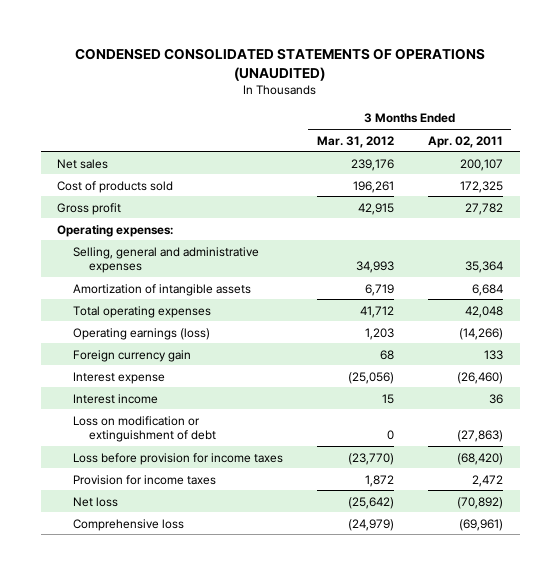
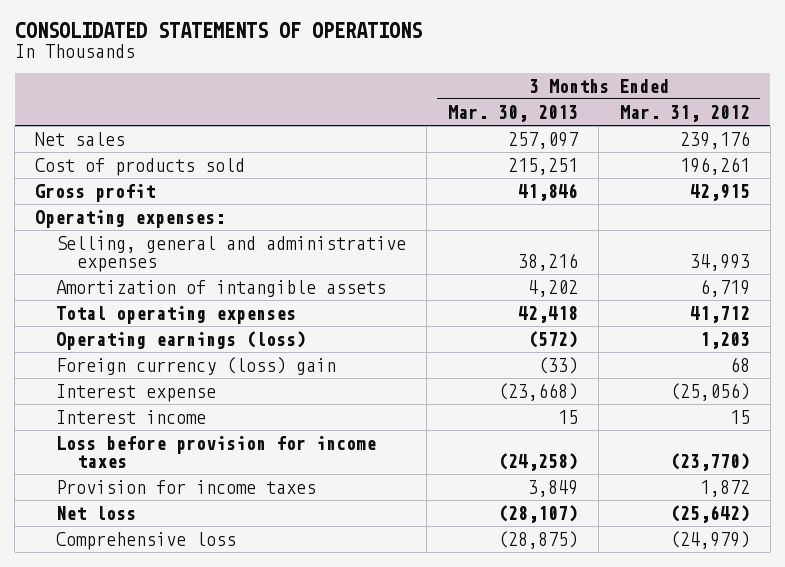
- CONDENSED CONSOLIDATED STATEMENTS OF OPERATIONS (UNAUDITED)
+ CONSOLIDATED STATEMENTS OF OPERATIONS
- | 3 Months Ended Mar. 31, 2012 | 3 Months Ended Apr. 02, 2011
+ | 3 Months Ended Mar. 30, 2013 | 3 Months Ended Mar. 31, 2012
- Foreign currency gain | 68 | 133
+ Foreign currency (loss) gain | (33) | 68
- Loss on modification or extinguishment of debt | 0 | (27,863)

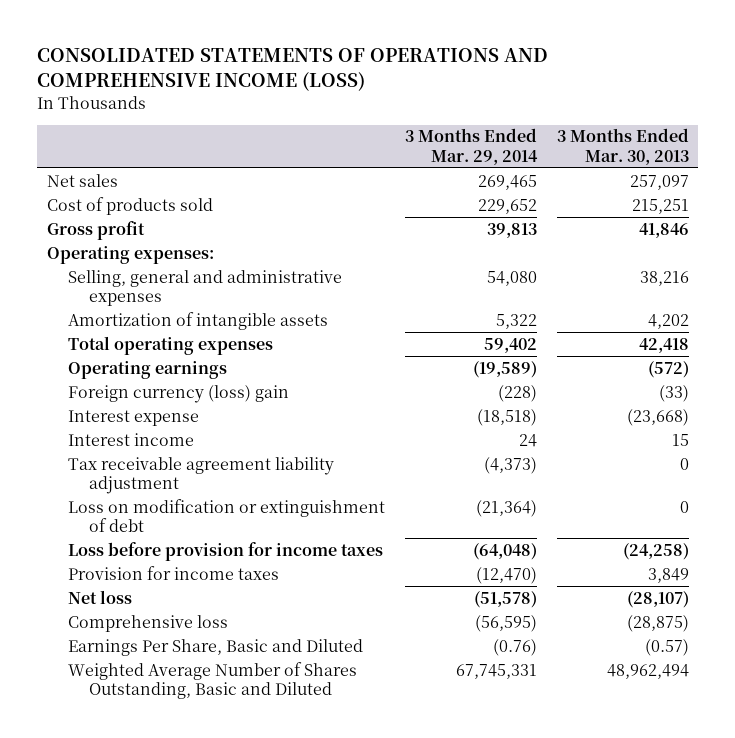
- CONSOLIDATED STATEMENTS OF OPERATIONS
+ CONSOLIDATED STATEMENTS OF OPERATIONS AND COMPREHENSIVE INCOME (LOSS)
- | 3 Months Ended Mar. 30, 2013 | 3 Months Ended Mar. 31, 2012
+ | 3 Months Ended Mar. 29, 2014 | 3 Months Ended Mar. 30, 2013
- Operating earnings (loss) | (572) | 1,203
+ Operating earnings | (19,589) | (572)
+ Tax receivable agreement liability adjustment | (4,373) | 0
+ Loss on modification or extinguishment of debt | (21,364) | 0
+ Earnings Per Share, Basic and Diluted | (0.76) | (0.57)
+ Weighted Average Number of Shares Outstanding, Basic and Diluted | 67,745,331 | 48,962,494

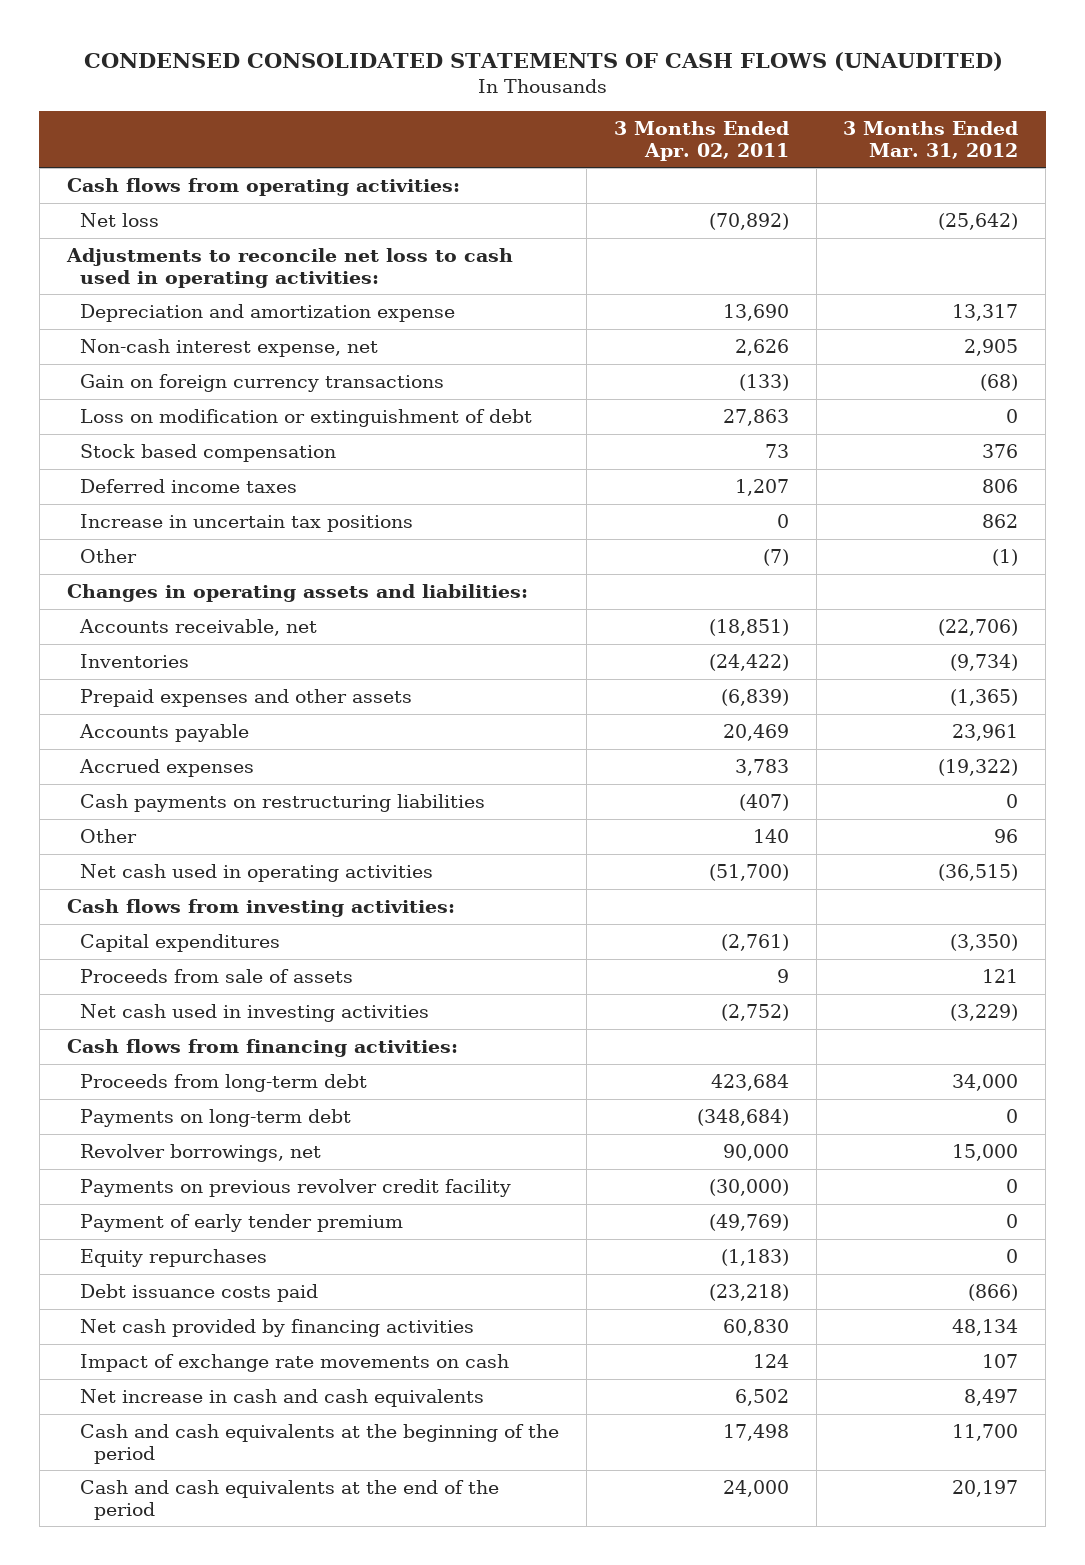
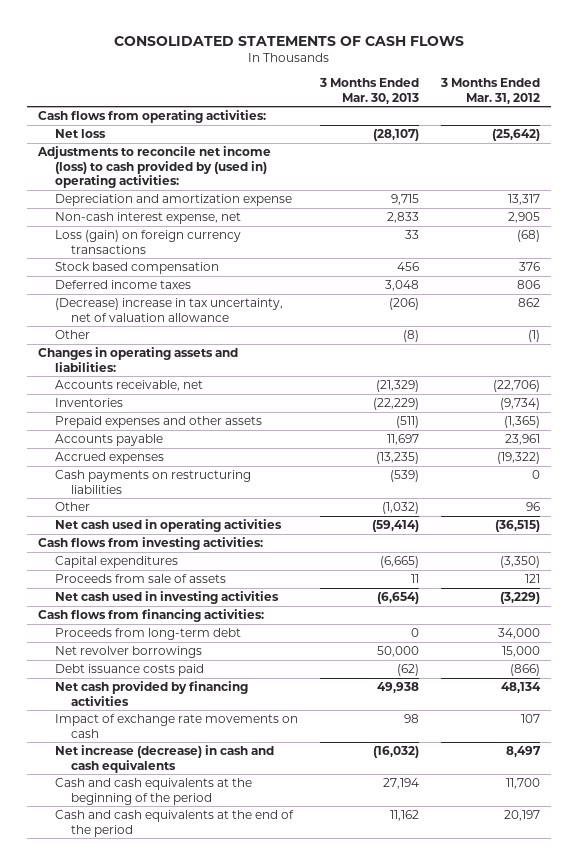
- CONDENSED CONSOLIDATED STATEMENTS OF CASH FLOWS (UNAUDITED)
+ CONSOLIDATED STATEMENTS OF CASH FLOWS
- | 3 Months Ended Apr. 02, 2011 | 3 Months Ended Mar. 31, 2012
+ | 3 Months Ended Mar. 30, 2013 | 3 Months Ended Mar. 31, 2012
- Adjustments to reconcile net loss to cash used in operating activities:
+ Adjustments to reconcile net income (loss) to cash provided by (used in) operating activities:
- Gain on foreign currency transactions | (133) | (68)
- Loss on modification or extinguishment of debt | 27,863 | 0
+ Loss (gain) on foreign currency transactions | 33 | (68)
- Increase in uncertain tax positions | 0 | 862
+ (Decrease) increase in tax uncertainty, net of valuation allowance | (206) | 862
- Payments on long-term debt | (348,684) | 0
- Revolver borrowings, net | 90,000 | 15,000
- Payments on previous revolver credit facility | (30,000) | 0
- Payment of early tender premium | (49,769) | 0
- Equity repurchases | (1,183) | 0
+ Net revolver borrowings | 50,000 | 15,000
- Net increase in cash and cash equivalents | 6,502 | 8,497
+ Net increase (decrease) in cash and cash equivalents | (16,032) | 8,497

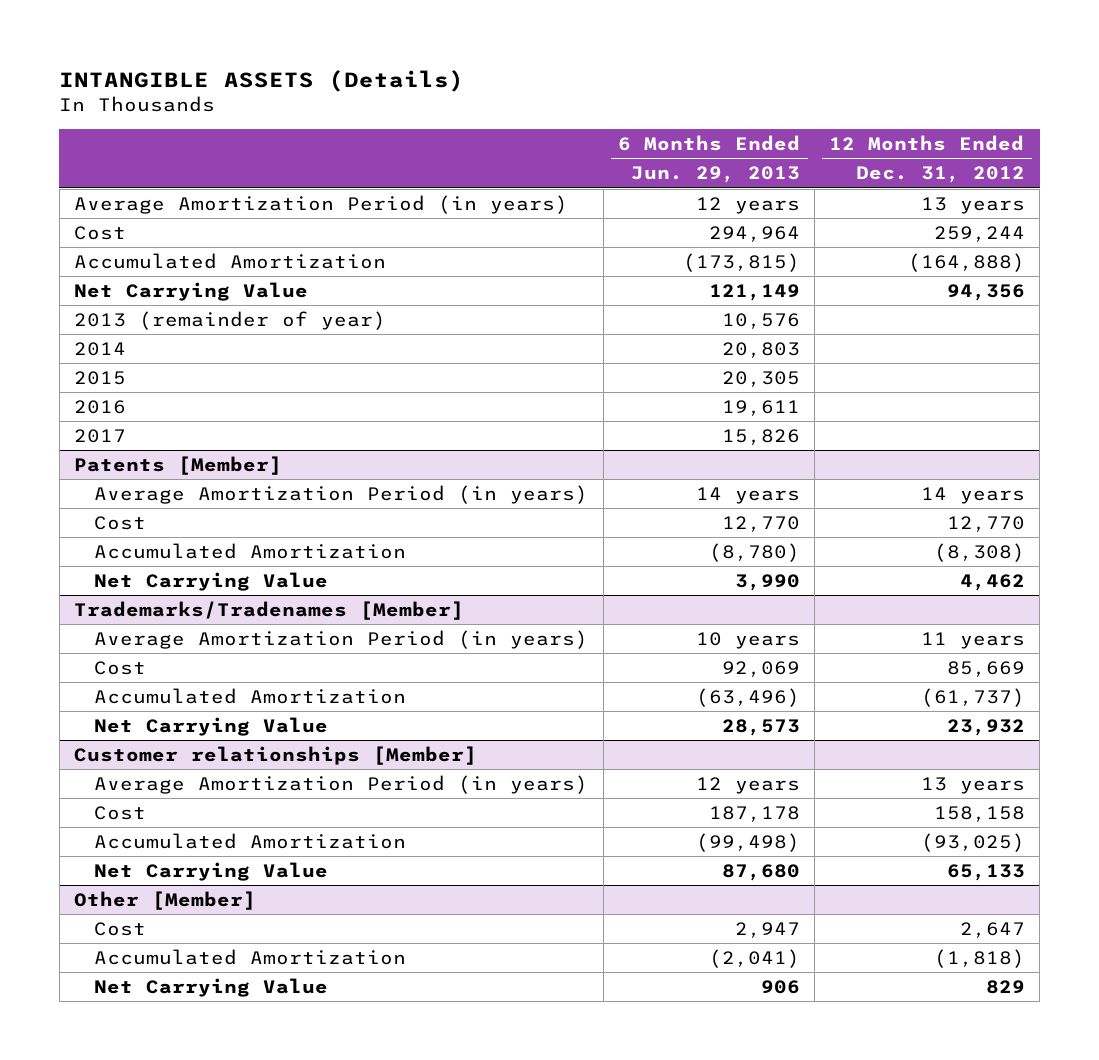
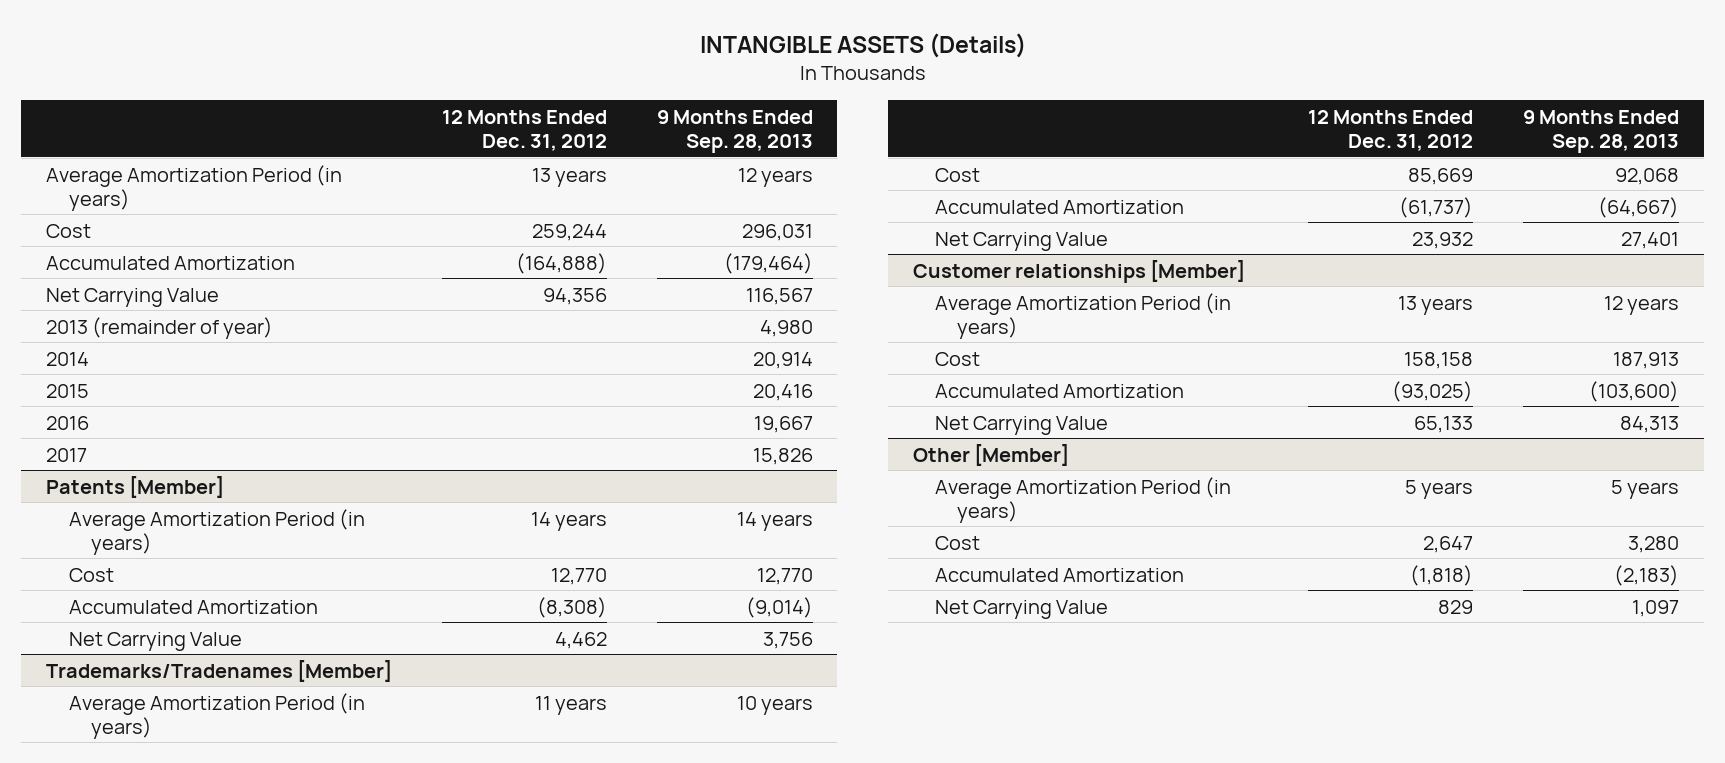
- | 6 Months Ended Jun. 29, 2013 | 12 Months Ended Dec. 31, 2012
+ | 12 Months Ended Dec. 31, 2012 | 9 Months Ended Sep. 28, 2013
@ Other [Member]
+ Average Amortization Period (in years) | 5 years | 5 years

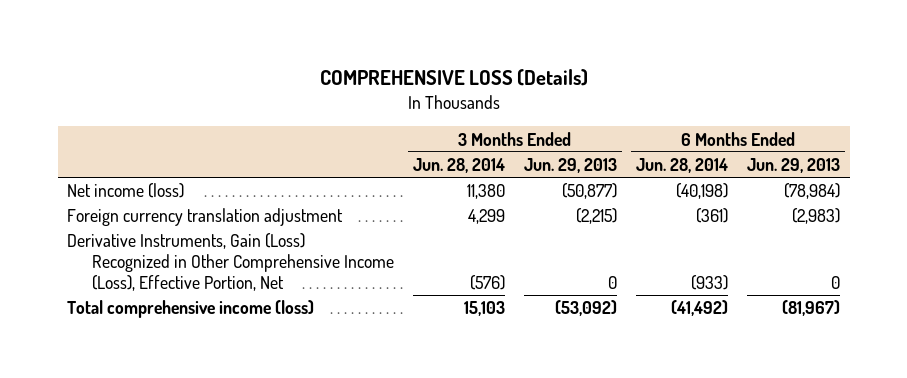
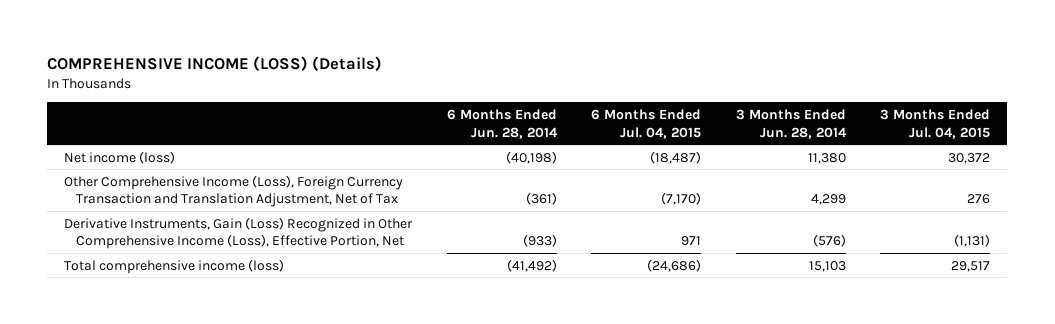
- COMPREHENSIVE LOSS (Details)
+ COMPREHENSIVE INCOME (LOSS) (Details)
- | 3 Months Ended Jun. 28, 2014 | 3 Months Ended Jun. 29, 2013 | 6 Months Ended Jun. 28, 2014 | 6 Months Ended Jun. 29, 2013
+ | 6 Months Ended Jun. 28, 2014 | 6 Months Ended Jul. 04, 2015 | 3 Months Ended Jun. 28, 2014 | 3 Months Ended Jul. 04, 2015
- Foreign currency translation adjustment | 4,299 | (2,215) | (361) | (2,983)
+ Other Comprehensive Income (Loss), Foreign Currency Transaction and Translation Adjustment, Net of Tax | (361) | (7,170) | 4,299 | 276

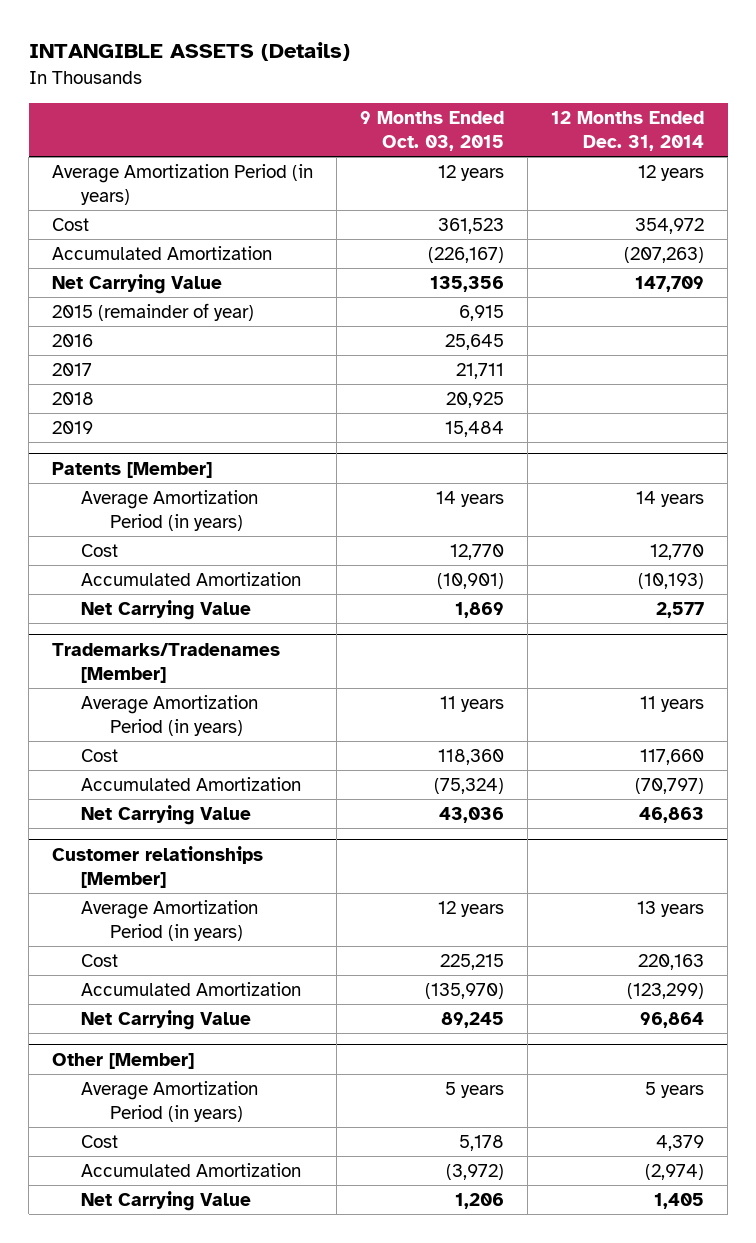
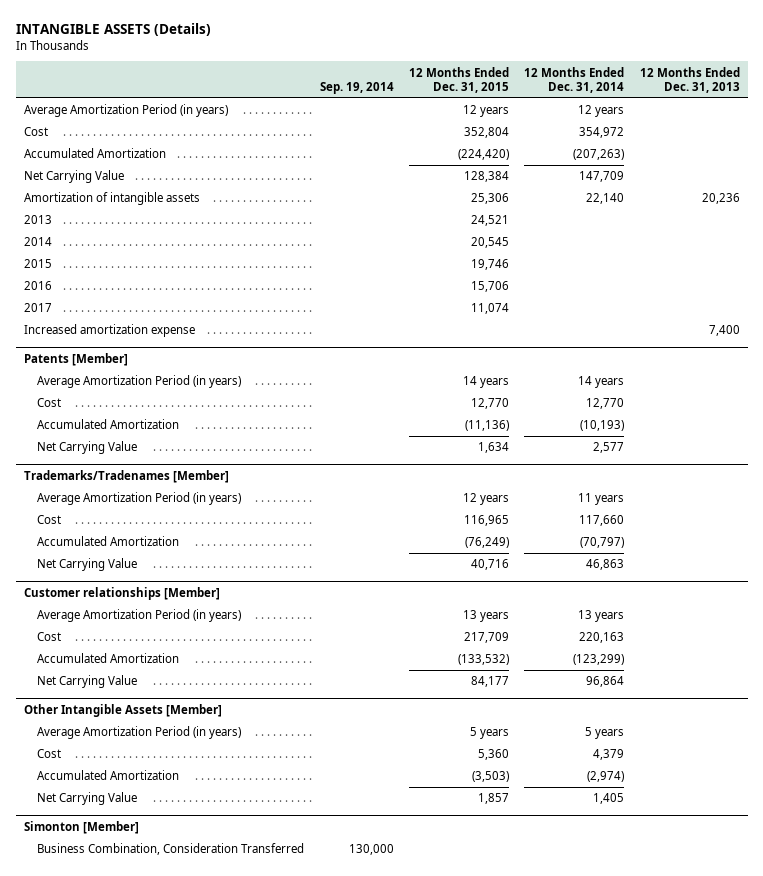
- | 9 Months Ended Oct. 03, 2015 | 12 Months Ended Dec. 31, 2014
+ | Sep. 19, 2014 | 12 Months Ended Dec. 31, 2015 | 12 Months Ended Dec. 31, 2014 | 12 Months Ended Dec. 31, 2013
- 2015 (remainder of year) | 6,915 |
+ Amortization of intangible assets | | 25,306 | 22,140 | 20,236
+ 2013 | | 24,521 | |
+ 2014 | | 20,545 | |
+ 2015 | | 19,746 | |
- 2018 | 20,925 |
- 2019 | 15,484 |
+ Increased amortization expense | | | | 7,400
- Other [Member]
+ Other Intangible Assets [Member]
+ Simonton [Member]
+ Business Combination, Consideration Transferred | 130,000 | | |

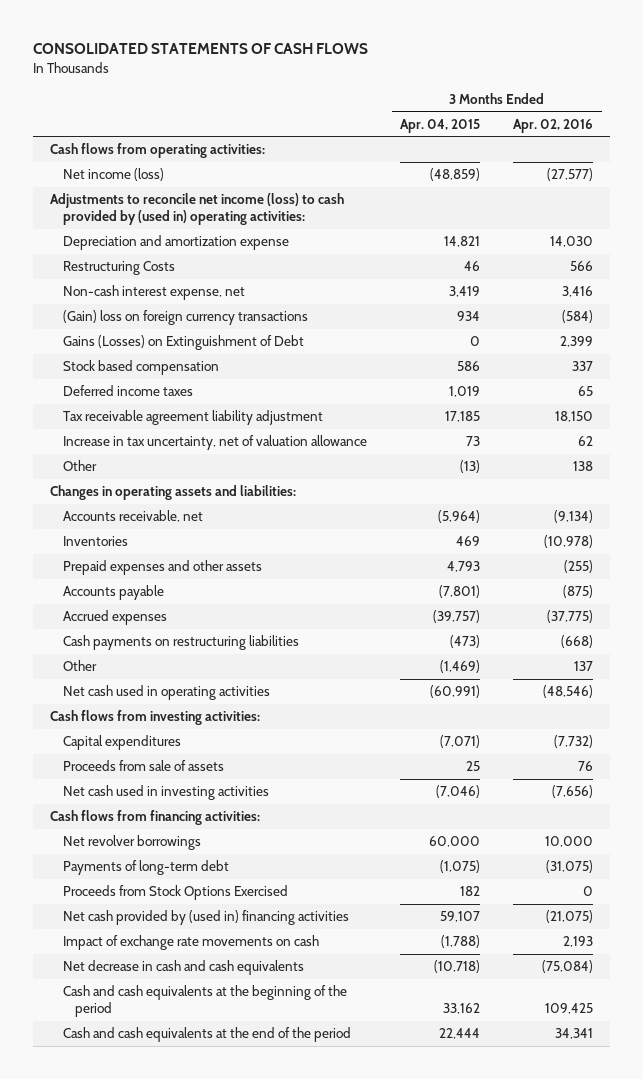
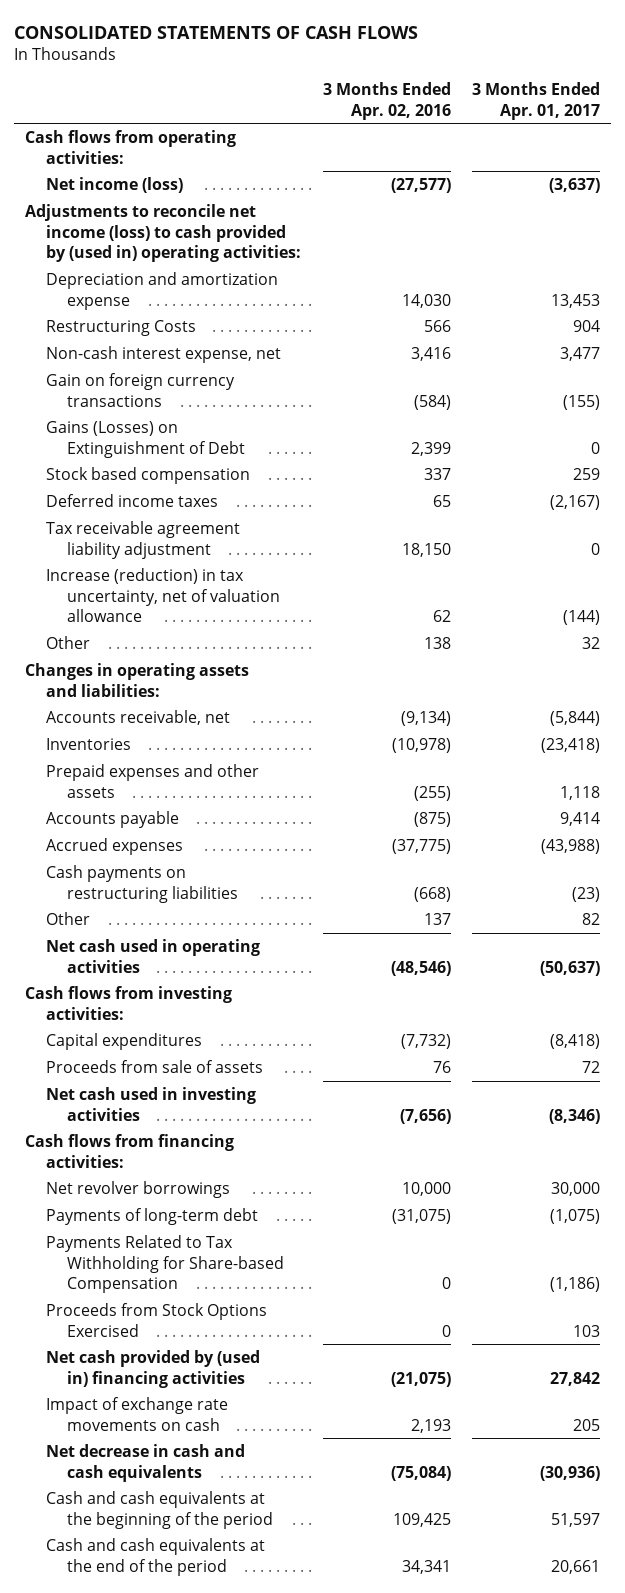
- | 3 Months Ended Apr. 04, 2015 | 3 Months Ended Apr. 02, 2016
+ | 3 Months Ended Apr. 02, 2016 | 3 Months Ended Apr. 01, 2017
- (Gain) loss on foreign currency transactions | 934 | (584)
+ Gain on foreign currency transactions | (584) | (155)
- Increase in tax uncertainty, net of valuation allowance | 73 | 62
+ Increase (reduction) in tax uncertainty, net of valuation allowance | 62 | (144)
+ Payments Related to Tax Withholding for Share-based Compensation | 0 | (1,186)

